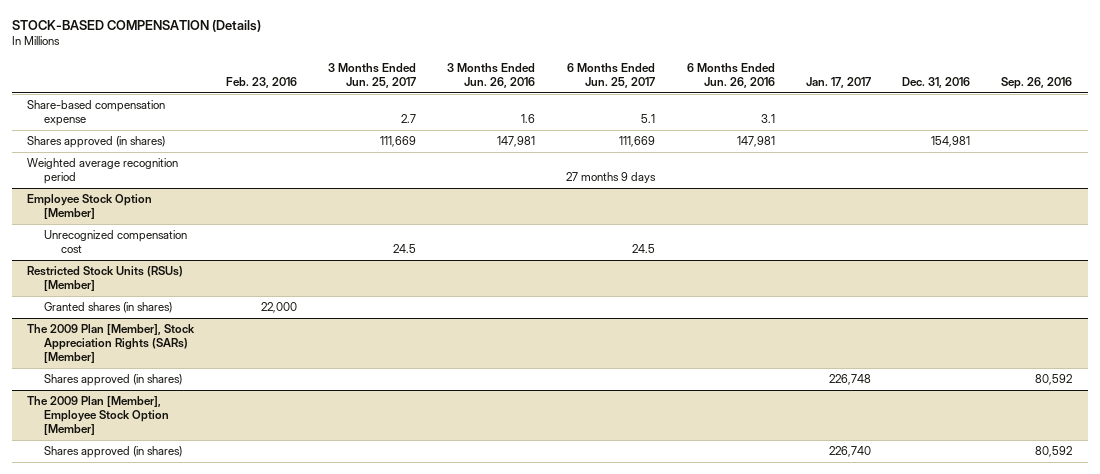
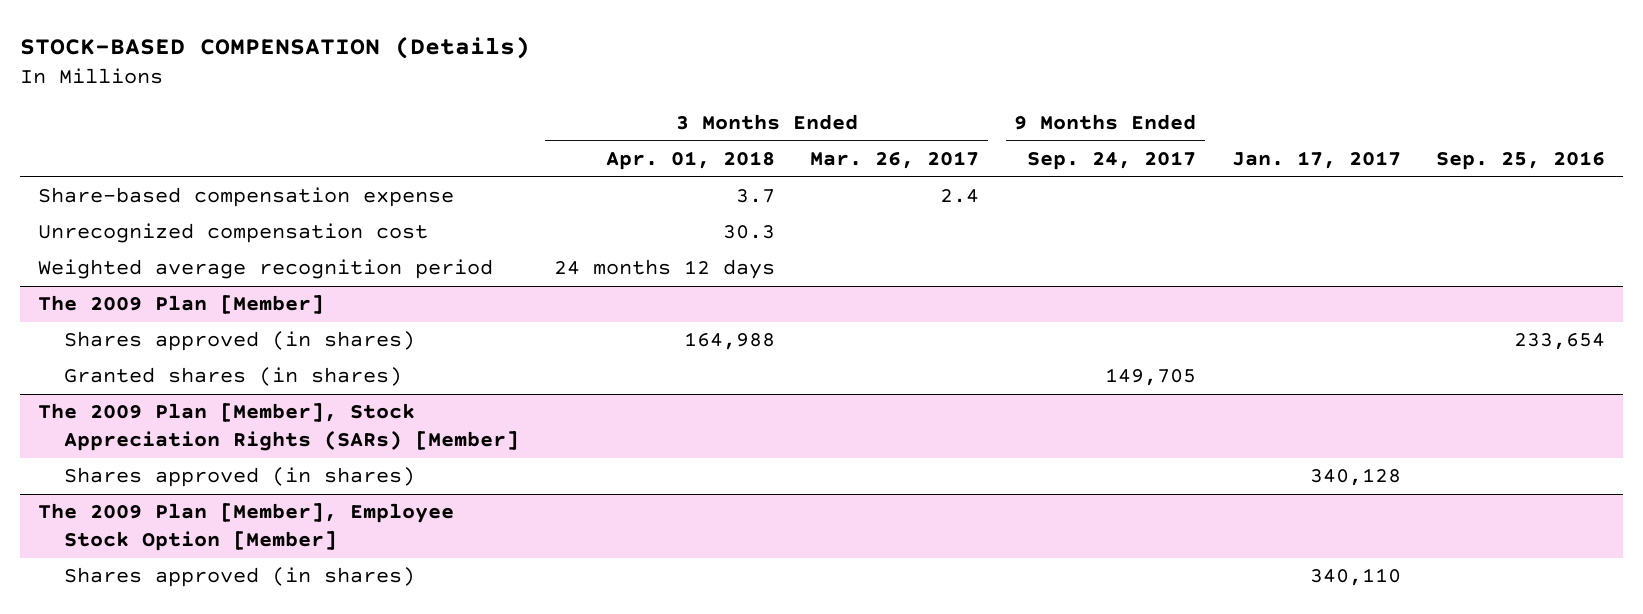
- | Feb. 23, 2016 | 3 Months Ended Jun. 25, 2017 | 3 Months Ended Jun. 26, 2016 | 6 Months Ended Jun. 25, 2017 | 6 Months Ended Jun. 26, 2016 | Jan. 17, 2017 | Dec. 31, 2016 | Sep. 26, 2016
+ | 3 Months Ended Apr. 01, 2018 | 3 Months Ended Mar. 26, 2017 | 9 Months Ended Sep. 24, 2017 | Jan. 17, 2017 | Sep. 25, 2016
- Shares approved (in shares) | | 111,669 | 147,981 | 111,669 | 147,981 | | 154,981 |
+ Unrecognized compensation cost | 30.3 | | | |
- Employee Stock Option [Member]
- Unrecognized compensation cost | | 24.5 | | 24.5 | | | |
- Restricted Stock Units (RSUs) [Member]
- Granted shares (in shares) | 22,000 | | | | | | |
+ The 2009 Plan [Member]
+ Shares approved (in shares) | 164,988 | | | | 233,654
+ Granted shares (in shares) | | | 149,705 | |
@ The 2009 Plan [Member], Stock Appreciation Rights (SARs) [Member]
- Shares approved (in shares) | | | | | | 226,748 | | 80,592
+ Shares approved (in shares) | | | | 340,128 |
@ The 2009 Plan [Member], Employee Stock Option [Member]
- Shares approved (in shares) | | | | | | 226,740 | | 80,592
+ Shares approved (in shares) | | | | 340,110 |

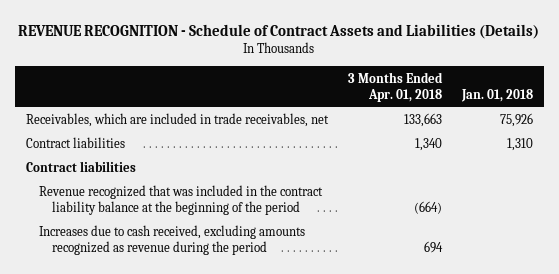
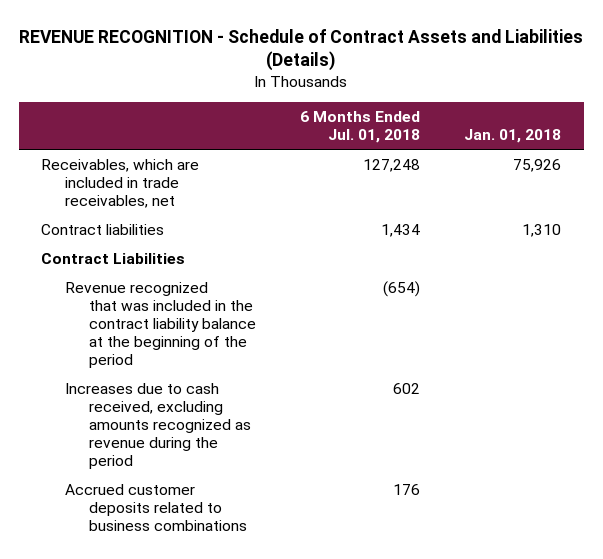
- | 3 Months Ended Apr. 01, 2018 | Jan. 01, 2018
+ | 6 Months Ended Jul. 01, 2018 | Jan. 01, 2018
- Contract liabilities
+ Contract Liabilities
+ Accrued customer deposits related to business combinations | 176 |

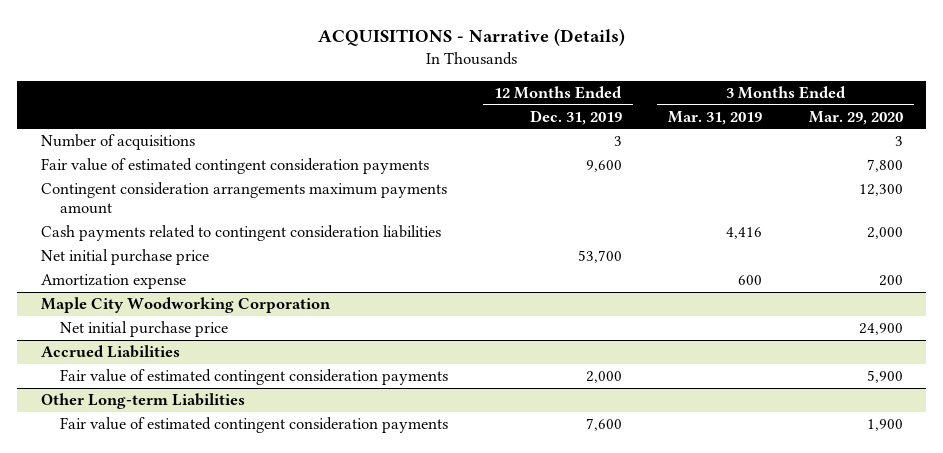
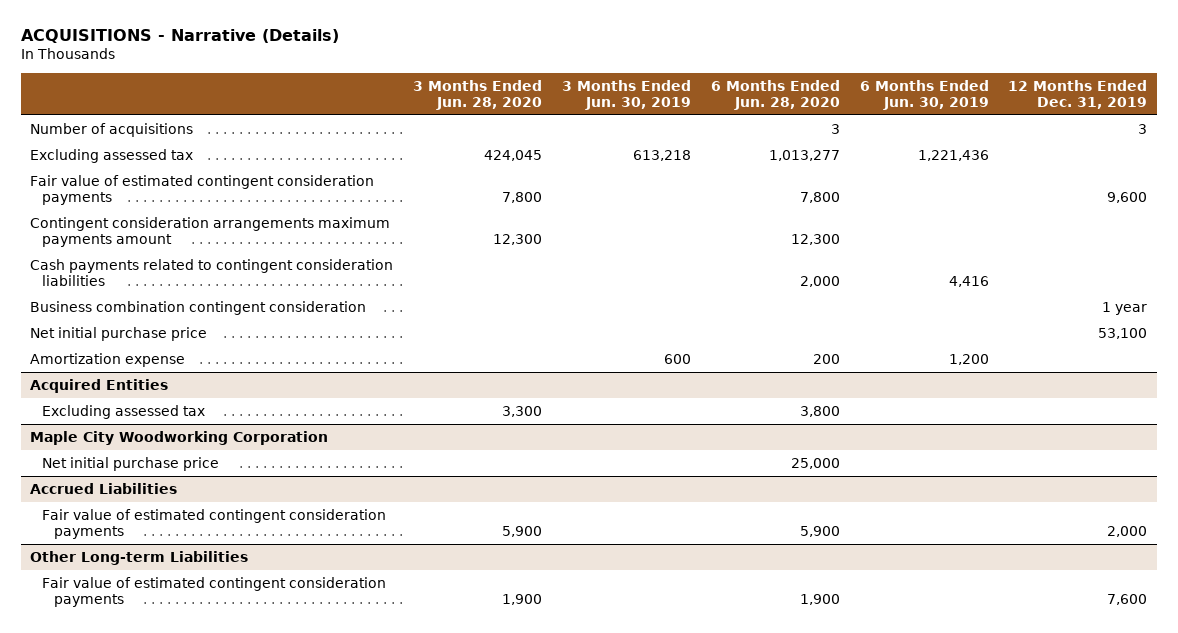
- | 12 Months Ended Dec. 31, 2019 | 3 Months Ended Mar. 31, 2019 | 3 Months Ended Mar. 29, 2020
+ | 3 Months Ended Jun. 28, 2020 | 3 Months Ended Jun. 30, 2019 | 6 Months Ended Jun. 28, 2020 | 6 Months Ended Jun. 30, 2019 | 12 Months Ended Dec. 31, 2019
+ Excluding assessed tax | 424,045 | 613,218 | 1,013,277 | 1,221,436 |
- Net initial purchase price | 53,700 | |
+ Business combination contingent consideration | | | | | 1 year
+ Net initial purchase price | | | | | 53,100
+ Acquired Entities
+ Excluding assessed tax | 3,300 | | 3,800 | |

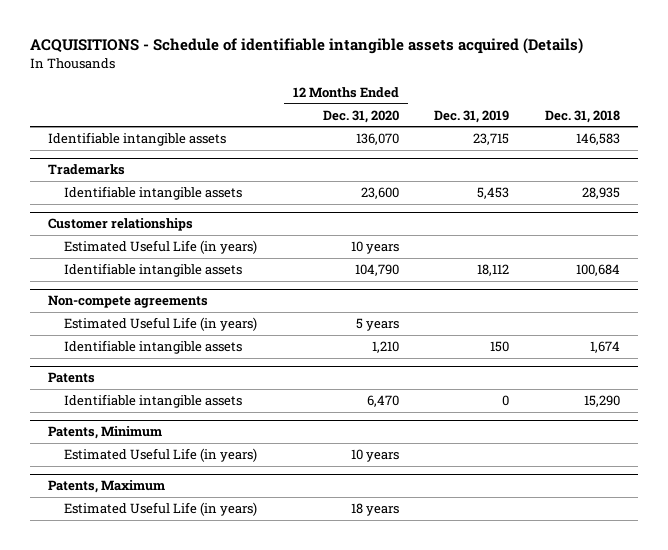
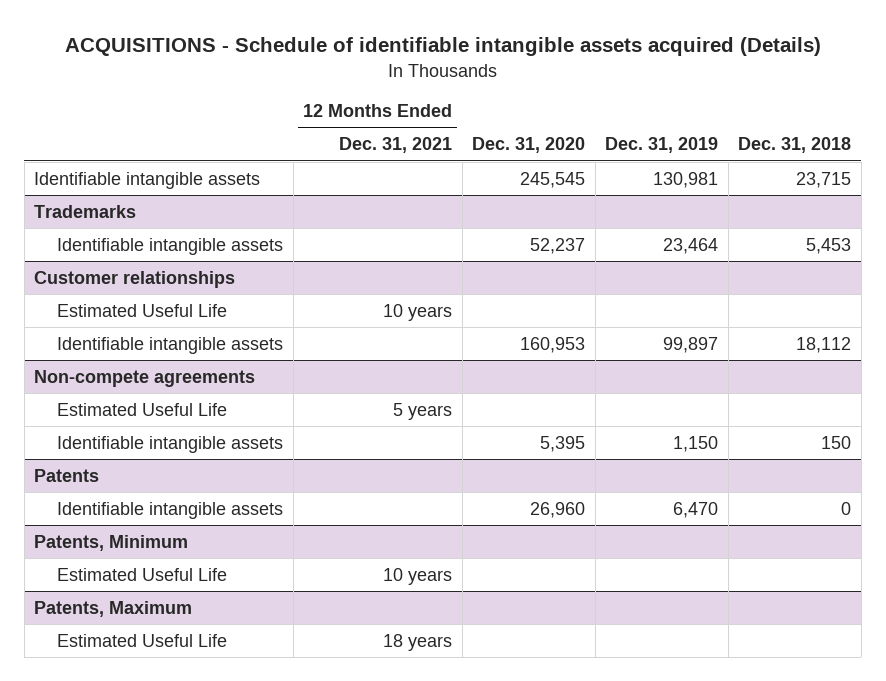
- | 12 Months Ended Dec. 31, 2020 | Dec. 31, 2019 | Dec. 31, 2018
+ | 12 Months Ended Dec. 31, 2021 | Dec. 31, 2020 | Dec. 31, 2019 | Dec. 31, 2018
- Identifiable intangible assets | 136,070 | 23,715 | 146,583
+ Identifiable intangible assets | | 245,545 | 130,981 | 23,715
@ Trademarks
- Identifiable intangible assets | 23,600 | 5,453 | 28,935
+ Identifiable intangible assets | | 52,237 | 23,464 | 5,453
@ Customer relationships
- Estimated Useful Life (in years) | 10 years | |
- Identifiable intangible assets | 104,790 | 18,112 | 100,684
+ Estimated Useful Life | 10 years | | |
+ Identifiable intangible assets | | 160,953 | 99,897 | 18,112
@ Non-compete agreements
- Estimated Useful Life (in years) | 5 years | |
- Identifiable intangible assets | 1,210 | 150 | 1,674
+ Estimated Useful Life | 5 years | | |
+ Identifiable intangible assets | | 5,395 | 1,150 | 150
@ Patents
- Identifiable intangible assets | 6,470 | 0 | 15,290
+ Identifiable intangible assets | | 26,960 | 6,470 | 0
@ Patents, Minimum
- Estimated Useful Life (in years) | 10 years | |
+ Estimated Useful Life | 10 years | | |
@ Patents, Maximum
- Estimated Useful Life (in years) | 18 years | |
+ Estimated Useful Life | 18 years | | |

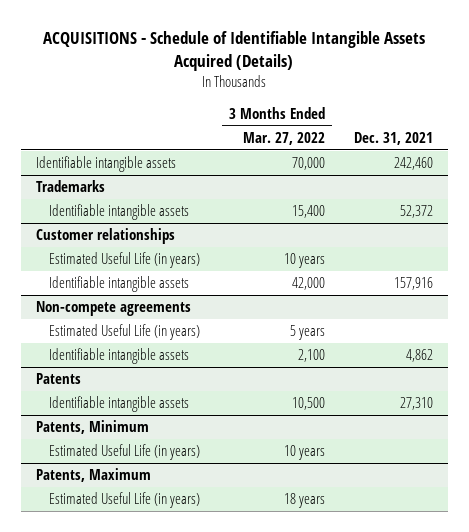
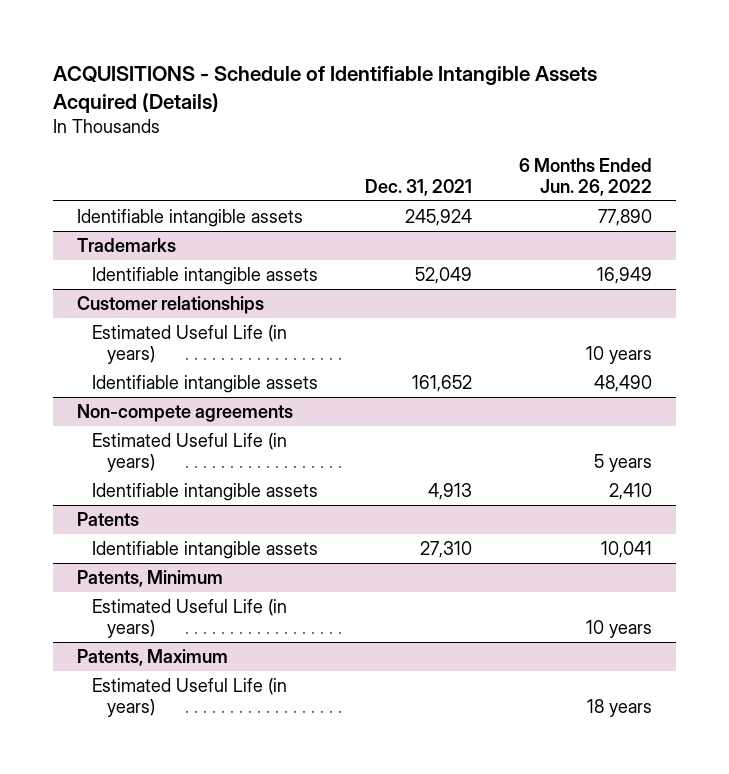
- | 3 Months Ended Mar. 27, 2022 | Dec. 31, 2021
+ | Dec. 31, 2021 | 6 Months Ended Jun. 26, 2022
- Identifiable intangible assets | 70,000 | 242,460
+ Identifiable intangible assets | 245,924 | 77,890
@ Trademarks
- Identifiable intangible assets | 15,400 | 52,372
+ Identifiable intangible assets | 52,049 | 16,949
@ Customer relationships
- Identifiable intangible assets | 42,000 | 157,916
+ Identifiable intangible assets | 161,652 | 48,490
@ Non-compete agreements
- Identifiable intangible assets | 2,100 | 4,862
+ Identifiable intangible assets | 4,913 | 2,410

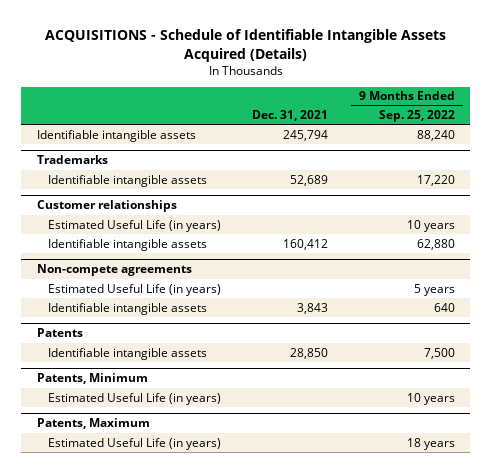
- | Dec. 31, 2021 | 6 Months Ended Jun. 26, 2022
+ | Dec. 31, 2021 | 9 Months Ended Sep. 25, 2022
- Identifiable intangible assets | 245,924 | 77,890
+ Identifiable intangible assets | 245,794 | 88,240
@ Trademarks
- Identifiable intangible assets | 52,049 | 16,949
+ Identifiable intangible assets | 52,689 | 17,220
@ Customer relationships
- Identifiable intangible assets | 161,652 | 48,490
+ Identifiable intangible assets | 160,412 | 62,880
@ Non-compete agreements
- Identifiable intangible assets | 4,913 | 2,410
+ Identifiable intangible assets | 3,843 | 640
@ Patents
- Identifiable intangible assets | 27,310 | 10,041
+ Identifiable intangible assets | 28,850 | 7,500

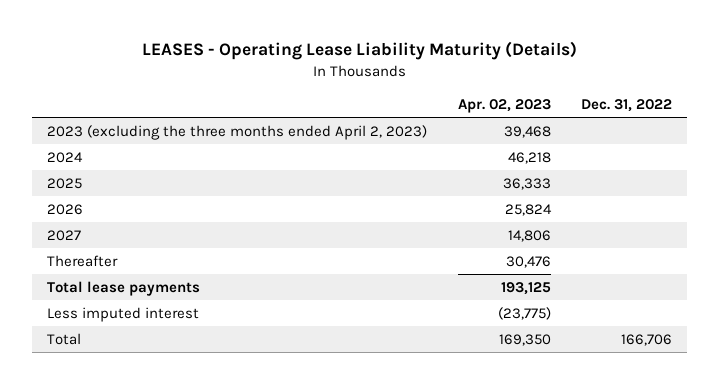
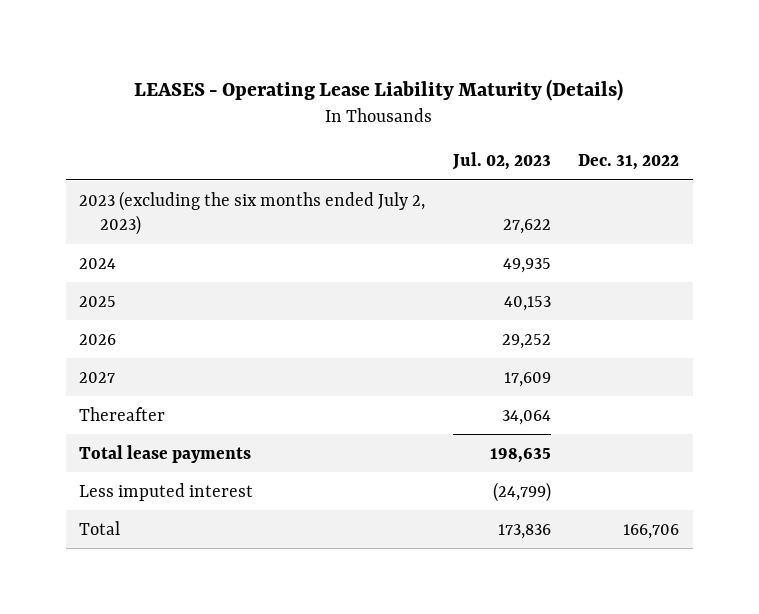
- | Apr. 02, 2023 | Dec. 31, 2022
+ | Jul. 02, 2023 | Dec. 31, 2022
- 2023 (excluding the three months ended April 2, 2023) | 39,468 |
+ 2023 (excluding the six months ended July 2, 2023) | 27,622 |

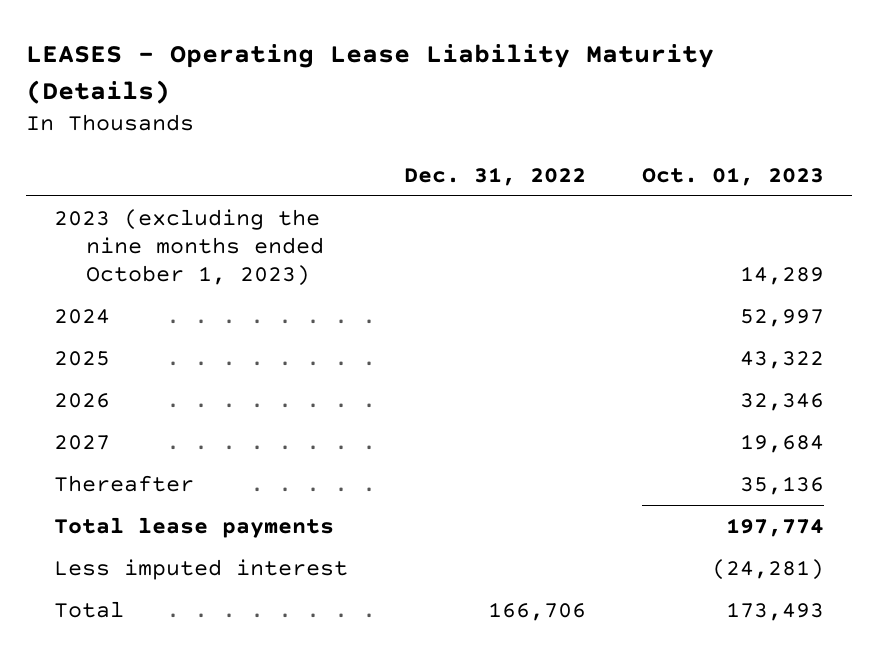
- | Jul. 02, 2023 | Dec. 31, 2022
+ | Dec. 31, 2022 | Oct. 01, 2023
- 2023 (excluding the six months ended July 2, 2023) | 27,622 |
+ 2023 (excluding the nine months ended October 1, 2023) | | 14,289

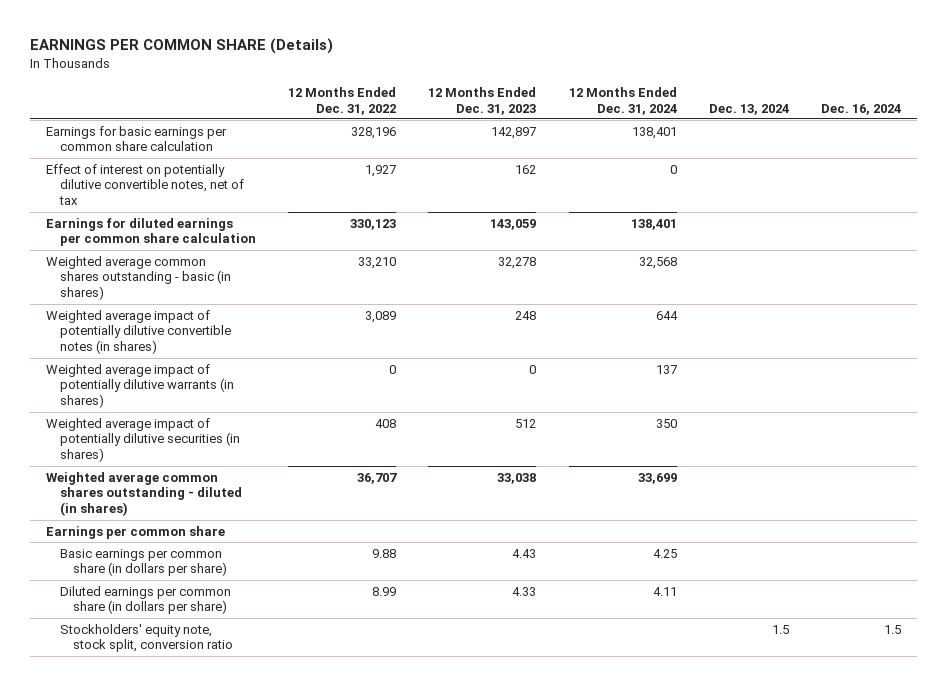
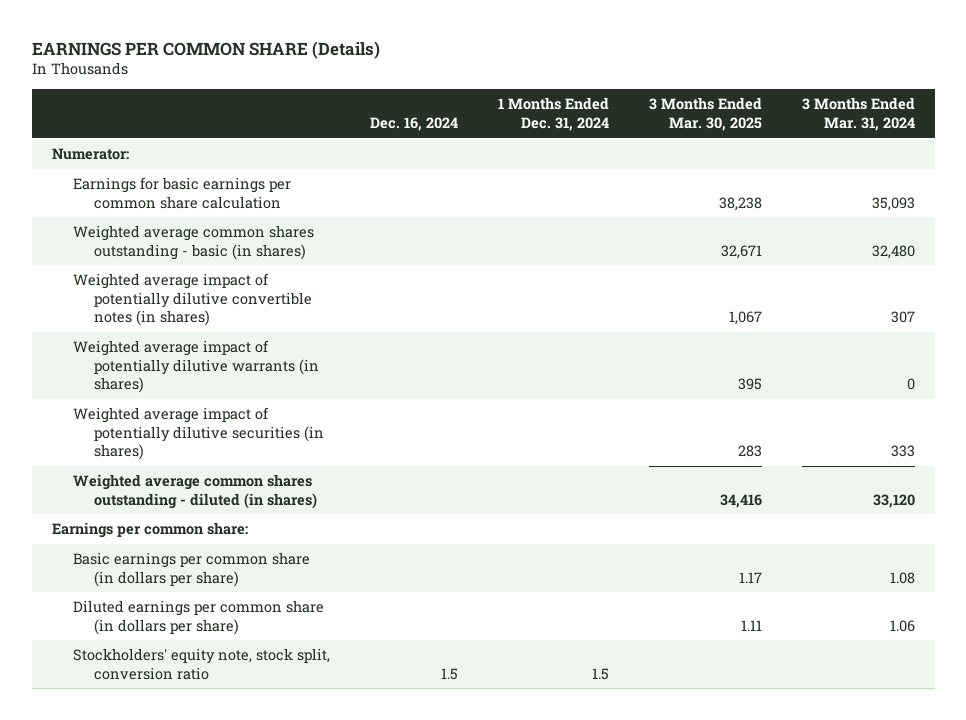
- | 12 Months Ended Dec. 31, 2022 | 12 Months Ended Dec. 31, 2023 | 12 Months Ended Dec. 31, 2024 | Dec. 13, 2024 | Dec. 16, 2024
+ | Dec. 16, 2024 | 1 Months Ended Dec. 31, 2024 | 3 Months Ended Mar. 30, 2025 | 3 Months Ended Mar. 31, 2024
+ Numerator:
- Effect of interest on potentially dilutive convertible notes, net of tax | 1,927 | 162 | 0 | |
- Earnings for diluted earnings per common share calculation | 330,123 | 143,059 | 138,401 | |
- Earnings per common share
+ Earnings per common share:

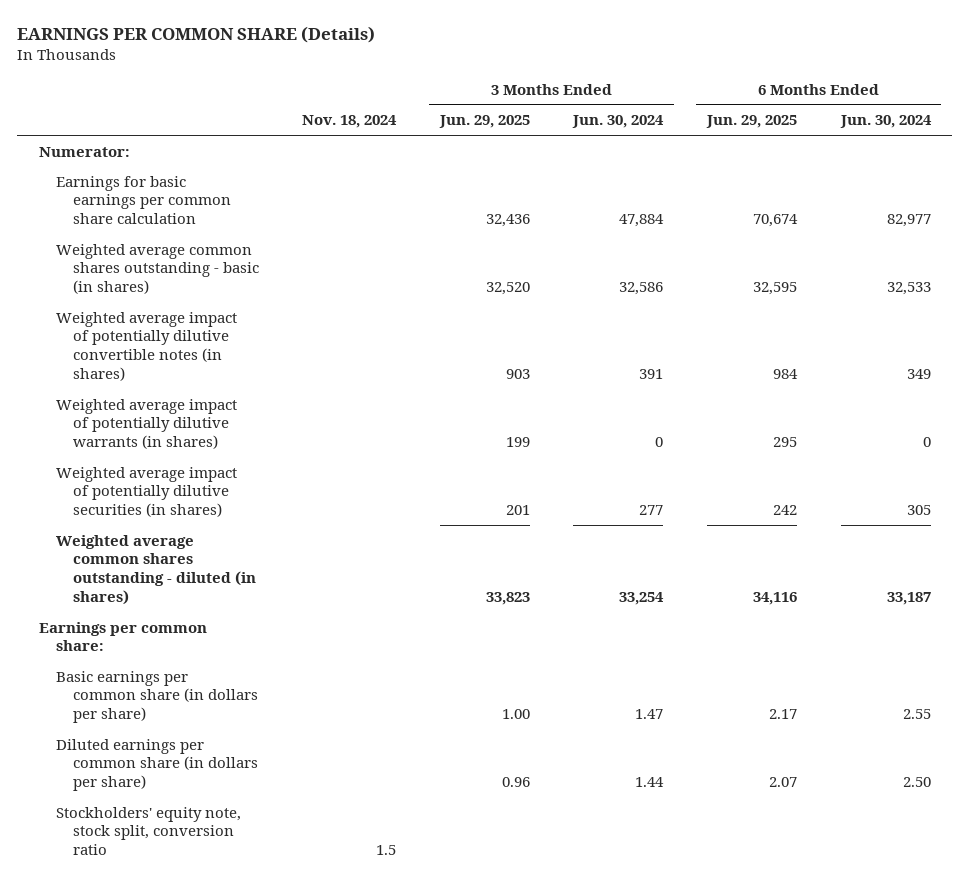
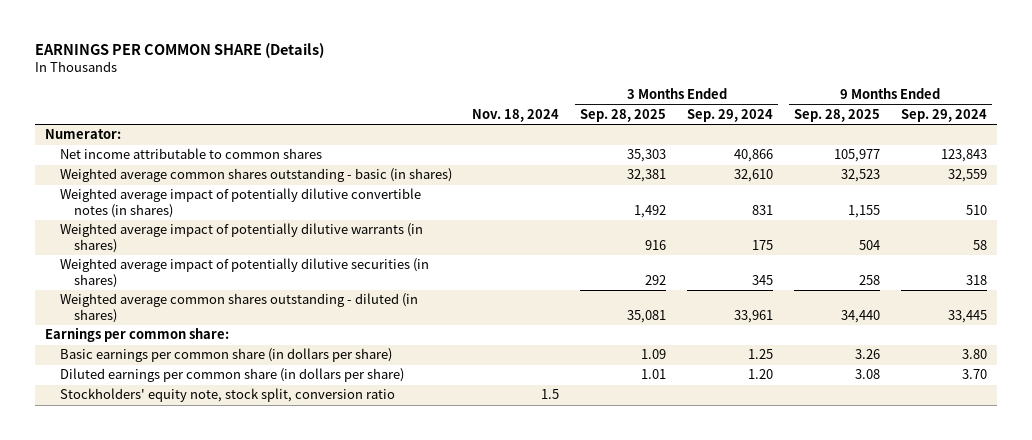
- | Nov. 18, 2024 | 3 Months Ended Jun. 29, 2025 | 3 Months Ended Jun. 30, 2024 | 6 Months Ended Jun. 29, 2025 | 6 Months Ended Jun. 30, 2024
+ | Nov. 18, 2024 | 3 Months Ended Sep. 28, 2025 | 3 Months Ended Sep. 29, 2024 | 9 Months Ended Sep. 28, 2025 | 9 Months Ended Sep. 29, 2024
- Earnings for basic earnings per common share calculation | | 32,436 | 47,884 | 70,674 | 82,977
+ Net income attributable to common shares | | 35,303 | 40,866 | 105,977 | 123,843

